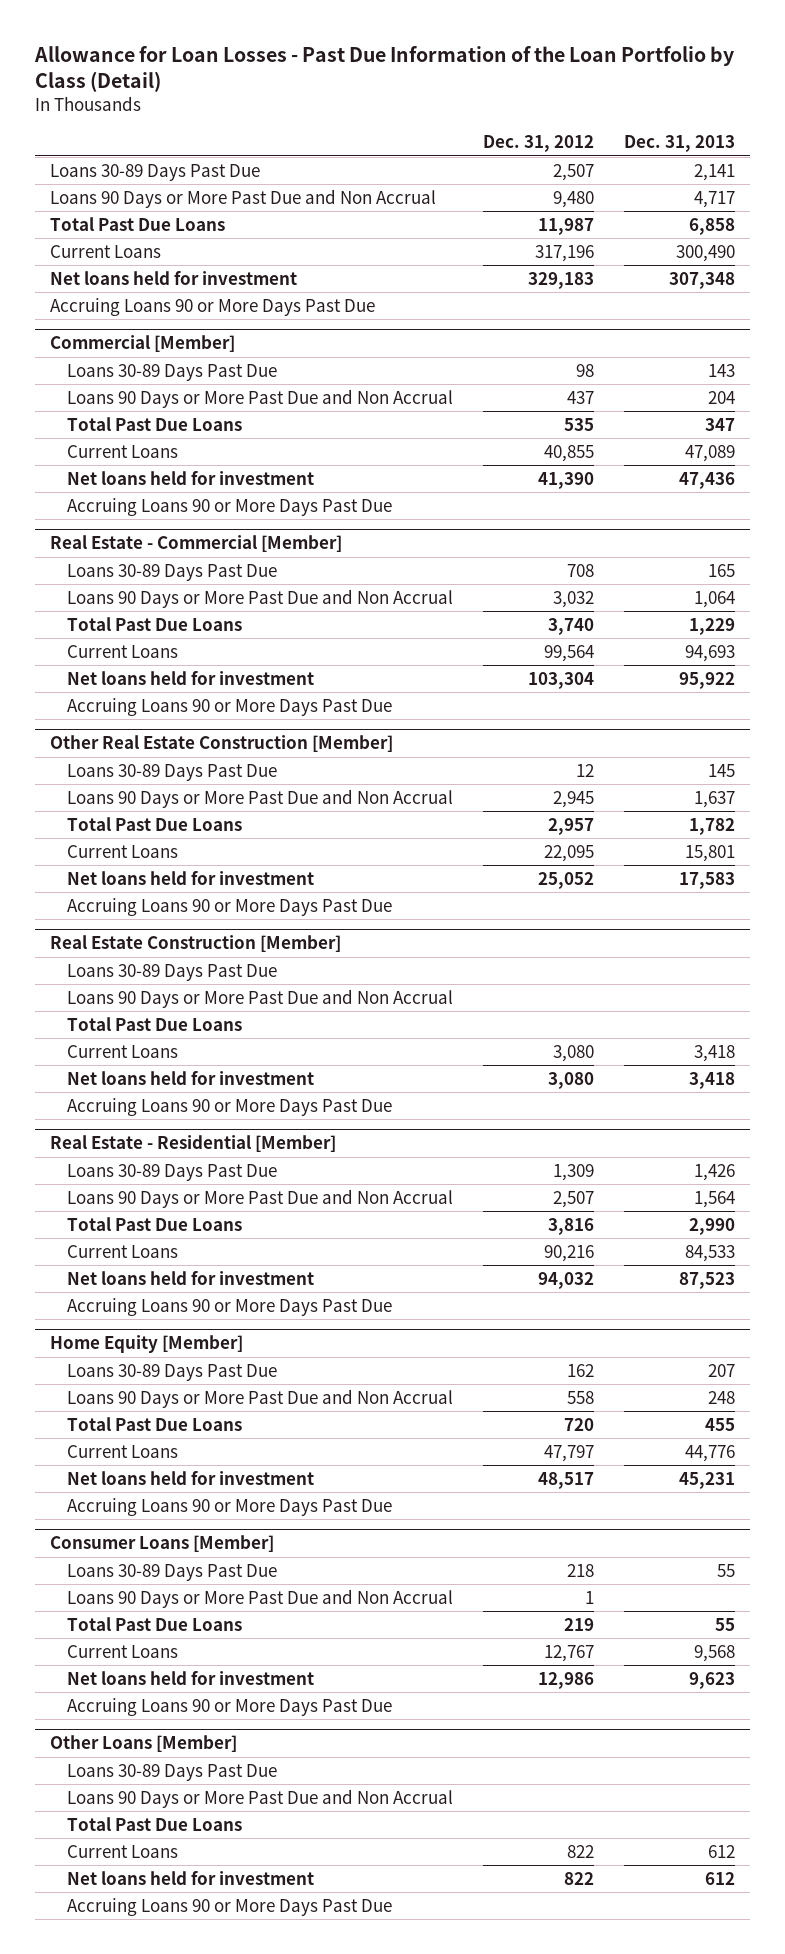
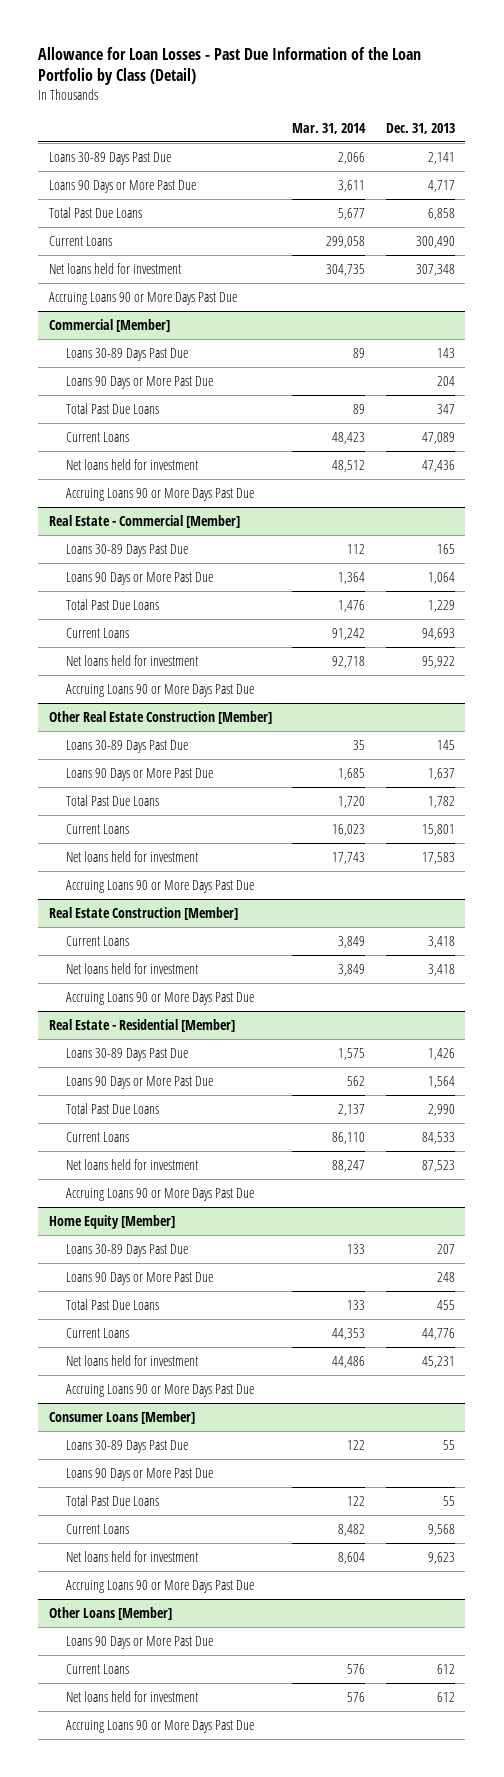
- | Dec. 31, 2012 | Dec. 31, 2013
+ | Mar. 31, 2014 | Dec. 31, 2013
- Loans 90 Days or More Past Due and Non Accrual | 9,480 | 4,717
+ Loans 90 Days or More Past Due | 3,611 | 4,717
@ Commercial [Member]
- Loans 90 Days or More Past Due and Non Accrual | 437 | 204
+ Loans 90 Days or More Past Due | | 204
@ Real Estate - Commercial [Member]
- Loans 90 Days or More Past Due and Non Accrual | 3,032 | 1,064
+ Loans 90 Days or More Past Due | 1,364 | 1,064
@ Other Real Estate Construction [Member]
- Loans 90 Days or More Past Due and Non Accrual | 2,945 | 1,637
+ Loans 90 Days or More Past Due | 1,685 | 1,637
@ Real Estate Construction [Member]
- Loans 30-89 Days Past Due
- Loans 90 Days or More Past Due and Non Accrual
- Total Past Due Loans
@ Real Estate - Residential [Member]
- Loans 90 Days or More Past Due and Non Accrual | 2,507 | 1,564
+ Loans 90 Days or More Past Due | 562 | 1,564
@ Home Equity [Member]
- Loans 90 Days or More Past Due and Non Accrual | 558 | 248
+ Loans 90 Days or More Past Due | | 248
@ Consumer Loans [Member]
- Loans 90 Days or More Past Due and Non Accrual | 1 |
+ Loans 90 Days or More Past Due
@ Other Loans [Member]
- Loans 30-89 Days Past Due
- Loans 90 Days or More Past Due and Non Accrual
- Total Past Due Loans
+ Loans 90 Days or More Past Due

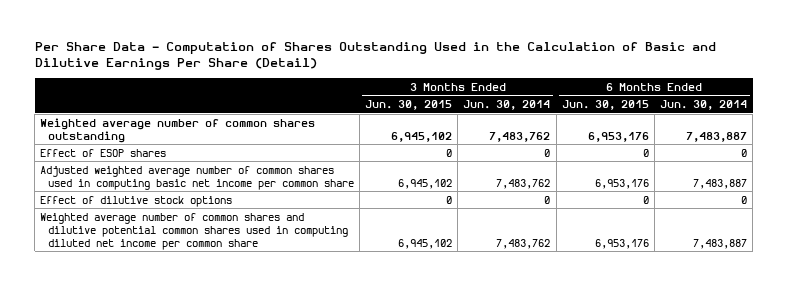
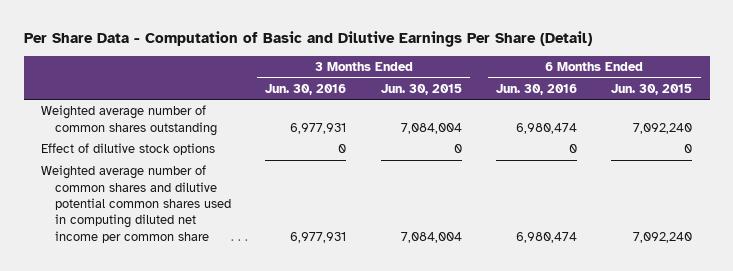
- Per Share Data - Computation of Shares Outstanding Used in the Calculation of Basic and Dilutive Earnings Per Share (Detail)
+ Per Share Data - Computation of Basic and Dilutive Earnings Per Share (Detail)
- | 3 Months Ended Jun. 30, 2015 | 3 Months Ended Jun. 30, 2014 | 6 Months Ended Jun. 30, 2015 | 6 Months Ended Jun. 30, 2014
+ | 3 Months Ended Jun. 30, 2016 | 3 Months Ended Jun. 30, 2015 | 6 Months Ended Jun. 30, 2016 | 6 Months Ended Jun. 30, 2015
- Weighted average number of common shares outstanding | 6,945,102 | 7,483,762 | 6,953,176 | 7,483,887
- Effect of ESOP shares | 0 | 0 | 0 | 0
- Adjusted weighted average number of common shares used in computing basic net income per common share | 6,945,102 | 7,483,762 | 6,953,176 | 7,483,887
+ Weighted average number of common shares outstanding | 6,977,931 | 7,084,004 | 6,980,474 | 7,092,240
- Weighted average number of common shares and dilutive potential common shares used in computing diluted net income per common share | 6,945,102 | 7,483,762 | 6,953,176 | 7,483,887
+ Weighted average number of common shares and dilutive potential common shares used in computing diluted net income per common share | 6,977,931 | 7,084,004 | 6,980,474 | 7,092,240

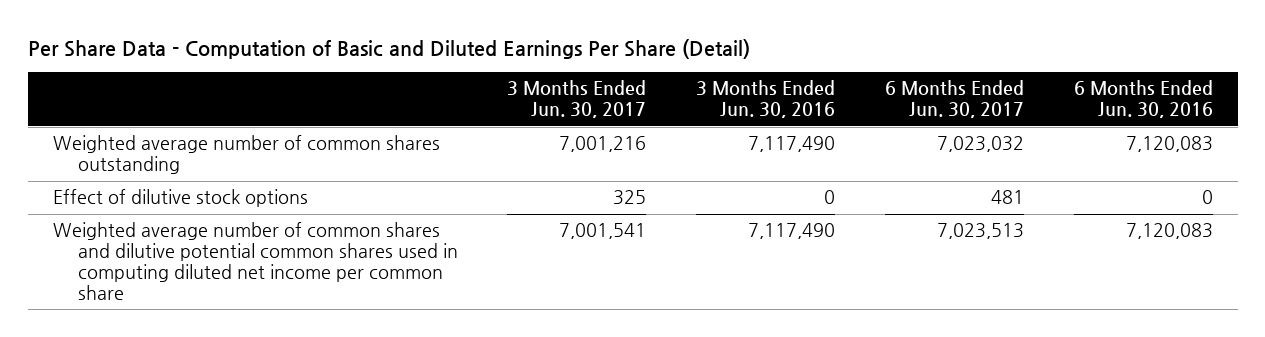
- Per Share Data - Computation of Basic and Dilutive Earnings Per Share (Detail)
+ Per Share Data - Computation of Basic and Diluted Earnings Per Share (Detail)
- | 3 Months Ended Jun. 30, 2016 | 3 Months Ended Jun. 30, 2015 | 6 Months Ended Jun. 30, 2016 | 6 Months Ended Jun. 30, 2015
+ | 3 Months Ended Jun. 30, 2017 | 3 Months Ended Jun. 30, 2016 | 6 Months Ended Jun. 30, 2017 | 6 Months Ended Jun. 30, 2016
- Weighted average number of common shares outstanding | 6,977,931 | 7,084,004 | 6,980,474 | 7,092,240
+ Weighted average number of common shares outstanding | 7,001,216 | 7,117,490 | 7,023,032 | 7,120,083
- Weighted average number of common shares and dilutive potential common shares used in computing diluted net income per common share | 6,977,931 | 7,084,004 | 6,980,474 | 7,092,240
+ Weighted average number of common shares and dilutive potential common shares used in computing diluted net income per common share | 7,001,541 | 7,117,490 | 7,023,513 | 7,120,083

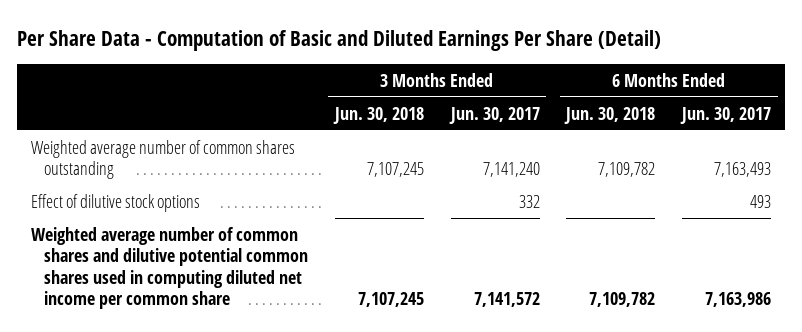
- | 3 Months Ended Jun. 30, 2017 | 3 Months Ended Jun. 30, 2016 | 6 Months Ended Jun. 30, 2017 | 6 Months Ended Jun. 30, 2016
+ | 3 Months Ended Jun. 30, 2018 | 3 Months Ended Jun. 30, 2017 | 6 Months Ended Jun. 30, 2018 | 6 Months Ended Jun. 30, 2017
- Weighted average number of common shares outstanding | 7,001,216 | 7,117,490 | 7,023,032 | 7,120,083
- Effect of dilutive stock options | 325 | 0 | 481 | 0
- Weighted average number of common shares and dilutive potential common shares used in computing diluted net income per common share | 7,001,541 | 7,117,490 | 7,023,513 | 7,120,083
+ Weighted average number of common shares outstanding | 7,107,245 | 7,141,240 | 7,109,782 | 7,163,493
+ Effect of dilutive stock options | | 332 | | 493
+ Weighted average number of common shares and dilutive potential common shares used in computing diluted net income per common share | 7,107,245 | 7,141,572 | 7,109,782 | 7,163,986

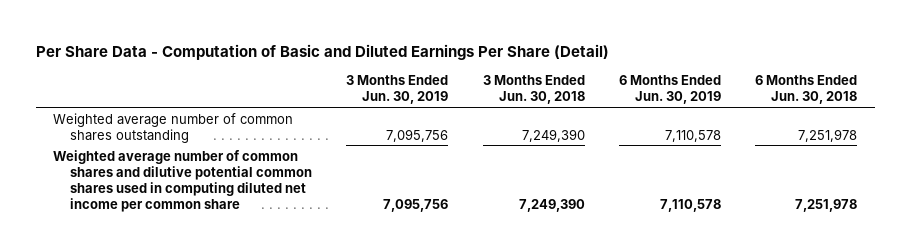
- | 3 Months Ended Jun. 30, 2018 | 3 Months Ended Jun. 30, 2017 | 6 Months Ended Jun. 30, 2018 | 6 Months Ended Jun. 30, 2017
+ | 3 Months Ended Jun. 30, 2019 | 3 Months Ended Jun. 30, 2018 | 6 Months Ended Jun. 30, 2019 | 6 Months Ended Jun. 30, 2018
- Weighted average number of common shares outstanding | 7,107,245 | 7,141,240 | 7,109,782 | 7,163,493
- Effect of dilutive stock options | | 332 | | 493
- Weighted average number of common shares and dilutive potential common shares used in computing diluted net income per common share | 7,107,245 | 7,141,572 | 7,109,782 | 7,163,986
+ Weighted average number of common shares outstanding | 7,095,756 | 7,249,390 | 7,110,578 | 7,251,978
+ Weighted average number of common shares and dilutive potential common shares used in computing diluted net income per common share | 7,095,756 | 7,249,390 | 7,110,578 | 7,251,978

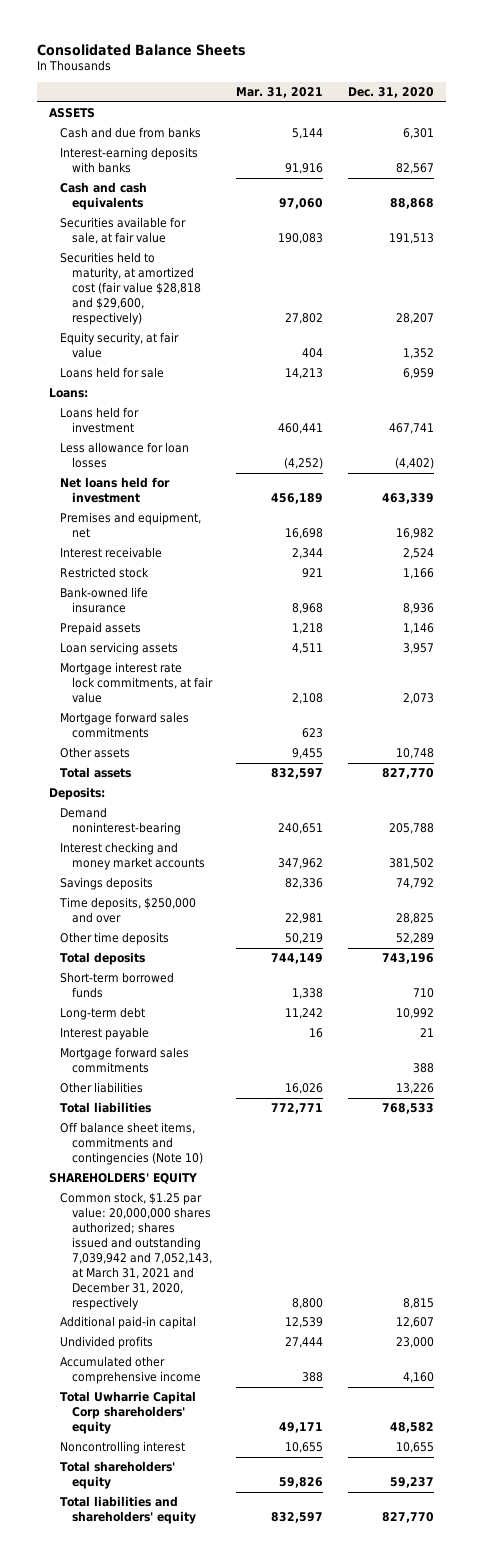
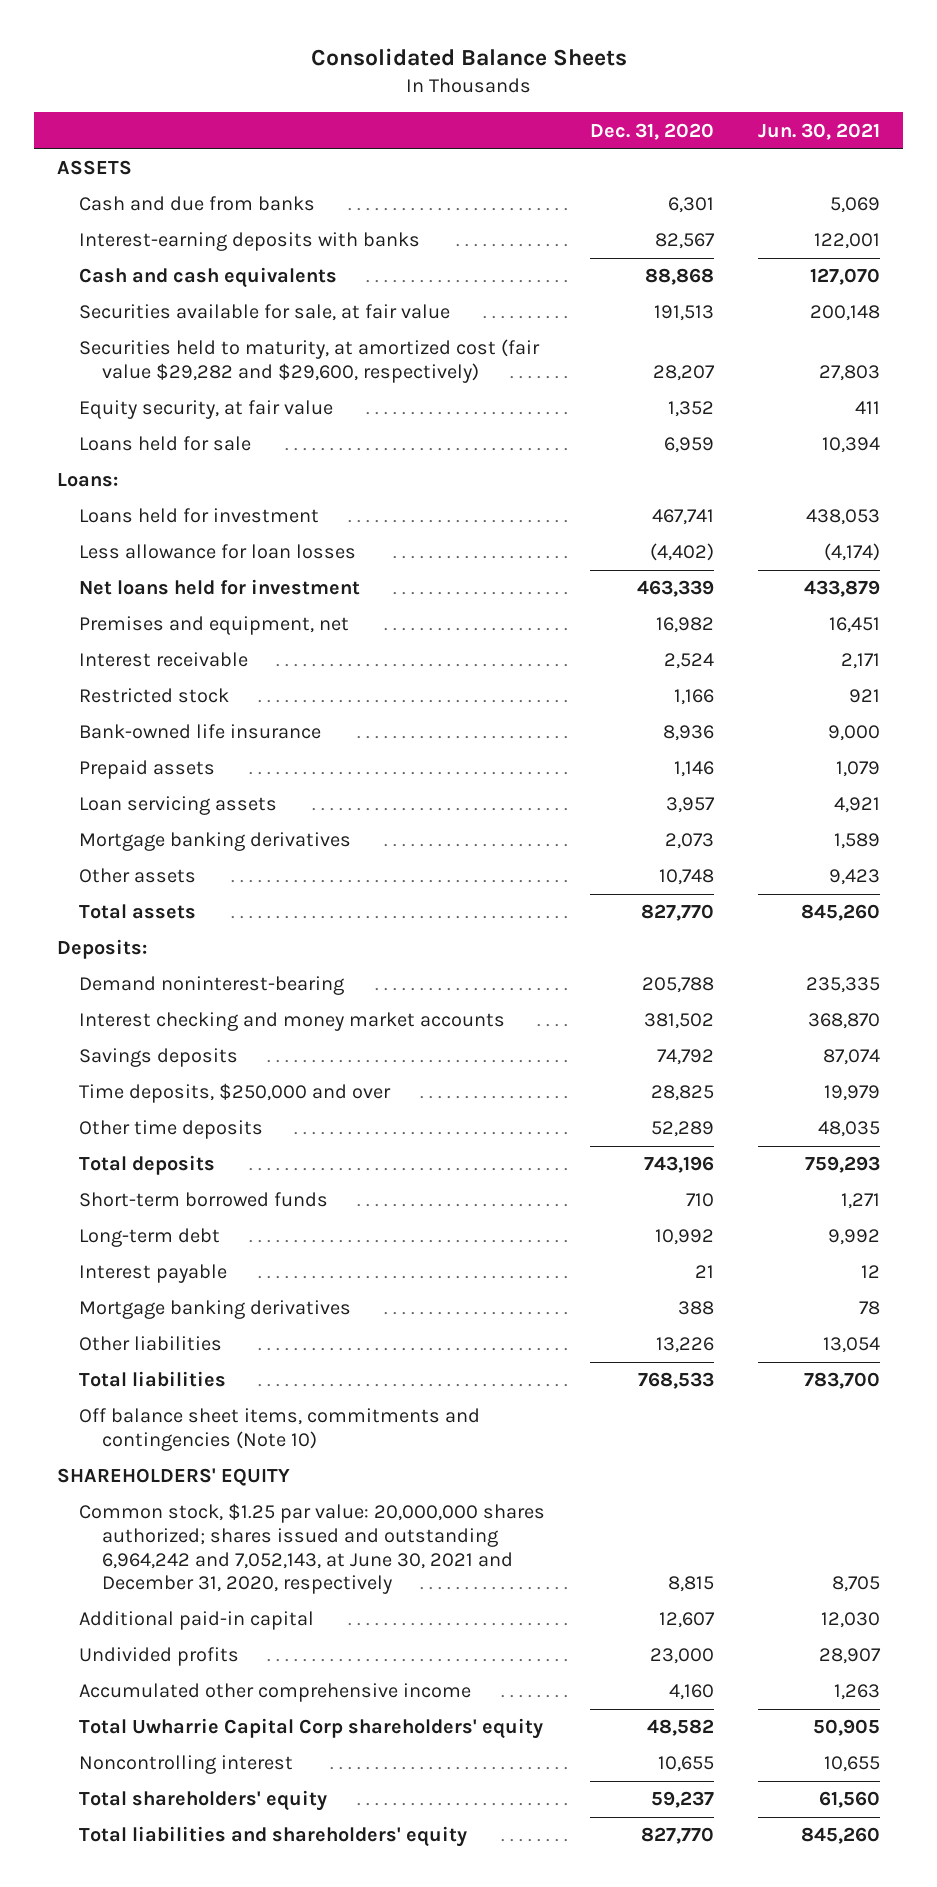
- | Mar. 31, 2021 | Dec. 31, 2020
+ | Dec. 31, 2020 | Jun. 30, 2021
- Securities held to maturity, at amortized cost (fair value $28,818 and $29,600, respectively) | 27,802 | 28,207
+ Securities held to maturity, at amortized cost (fair value $29,282 and $29,600, respectively) | 28,207 | 27,803
- Mortgage interest rate lock commitments, at fair value | 2,108 | 2,073
- Mortgage forward sales commitments | 623 |
+ Mortgage banking derivatives | 2,073 | 1,589
- Mortgage forward sales commitments | | 388
+ Mortgage banking derivatives | 388 | 78
- Common stock, $1.25 par value: 20,000,000 shares authorized; shares issued and outstanding 7,039,942 and 7,052,143, at March 31, 2021 and December 31, 2020, respectively | 8,800 | 8,815
+ Common stock, $1.25 par value: 20,000,000 shares authorized; shares issued and outstanding 6,964,242 and 7,052,143, at June 30, 2021 and December 31, 2020, respectively | 8,815 | 8,705

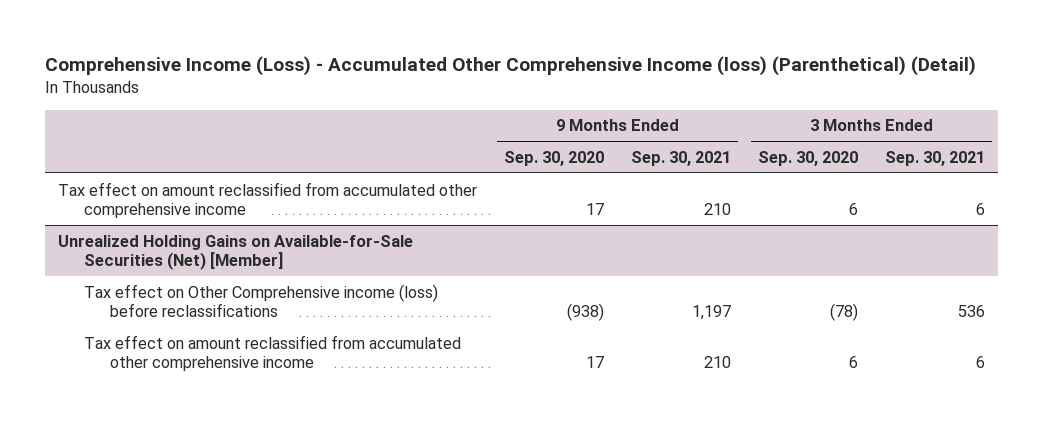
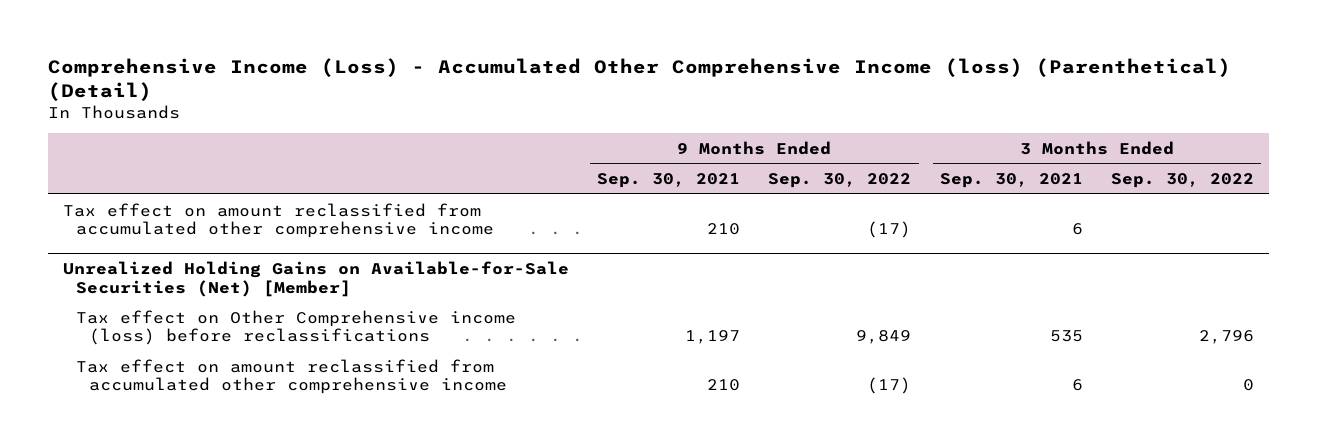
- | 9 Months Ended Sep. 30, 2020 | 9 Months Ended Sep. 30, 2021 | 3 Months Ended Sep. 30, 2020 | 3 Months Ended Sep. 30, 2021
+ | 9 Months Ended Sep. 30, 2021 | 9 Months Ended Sep. 30, 2022 | 3 Months Ended Sep. 30, 2021 | 3 Months Ended Sep. 30, 2022
@ Unrealized Holding Gains on Available-for-Sale Securities (Net) [Member]
- Tax effect on Other Comprehensive income (loss) before reclassifications | (938) | 1,197 | (78) | 536
+ Tax effect on Other Comprehensive income (loss) before reclassifications | 1,197 | 9,849 | 535 | 2,796

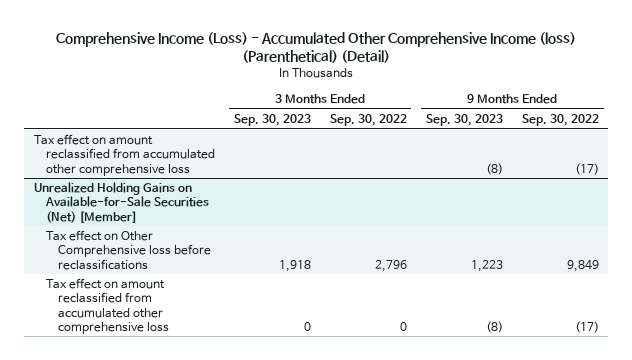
- | 9 Months Ended Sep. 30, 2021 | 9 Months Ended Sep. 30, 2022 | 3 Months Ended Sep. 30, 2021 | 3 Months Ended Sep. 30, 2022
+ | 3 Months Ended Sep. 30, 2023 | 3 Months Ended Sep. 30, 2022 | 9 Months Ended Sep. 30, 2023 | 9 Months Ended Sep. 30, 2022
- Tax effect on amount reclassified from accumulated other comprehensive income | 210 | (17) | 6 |
+ Tax effect on amount reclassified from accumulated other comprehensive loss | | | (8) | (17)
@ Unrealized Holding Gains on Available-for-Sale Securities (Net) [Member]
- Tax effect on Other Comprehensive income (loss) before reclassifications | 1,197 | 9,849 | 535 | 2,796
- Tax effect on amount reclassified from accumulated other comprehensive income | 210 | (17) | 6 | 0
+ Tax effect on Other Comprehensive loss before reclassifications | 1,918 | 2,796 | 1,223 | 9,849
+ Tax effect on amount reclassified from accumulated other comprehensive loss | 0 | 0 | (8) | (17)

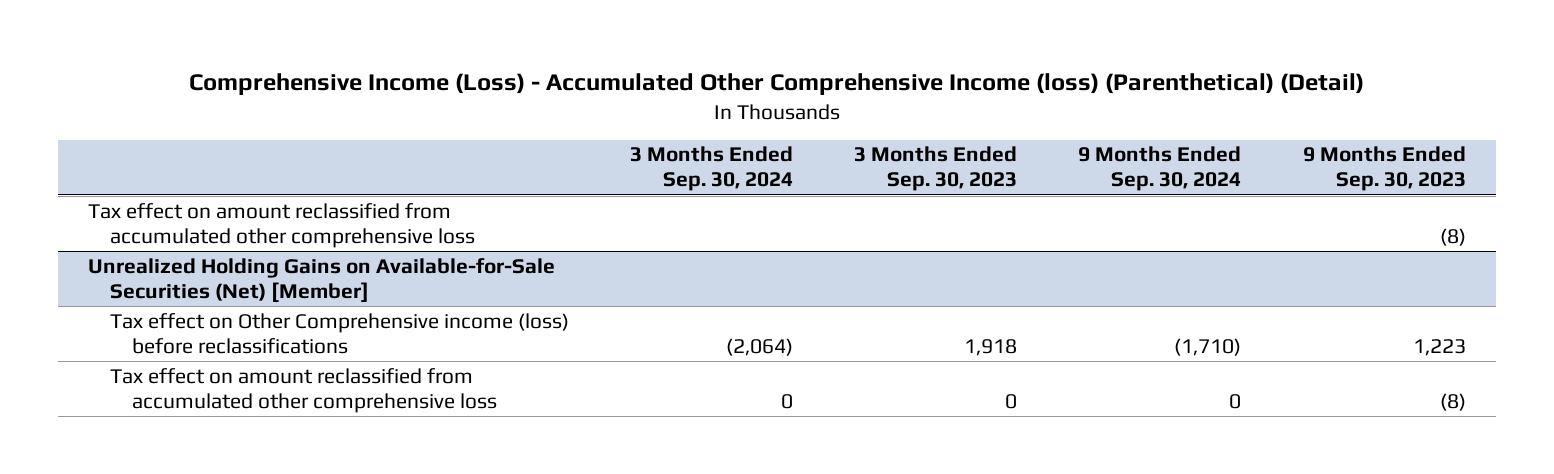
- | 3 Months Ended Sep. 30, 2023 | 3 Months Ended Sep. 30, 2022 | 9 Months Ended Sep. 30, 2023 | 9 Months Ended Sep. 30, 2022
+ | 3 Months Ended Sep. 30, 2024 | 3 Months Ended Sep. 30, 2023 | 9 Months Ended Sep. 30, 2024 | 9 Months Ended Sep. 30, 2023
@ Unrealized Holding Gains on Available-for-Sale Securities (Net) [Member]
- Tax effect on Other Comprehensive loss before reclassifications | 1,918 | 2,796 | 1,223 | 9,849
+ Tax effect on Other Comprehensive income (loss) before reclassifications | (2,064) | 1,918 | (1,710) | 1,223

